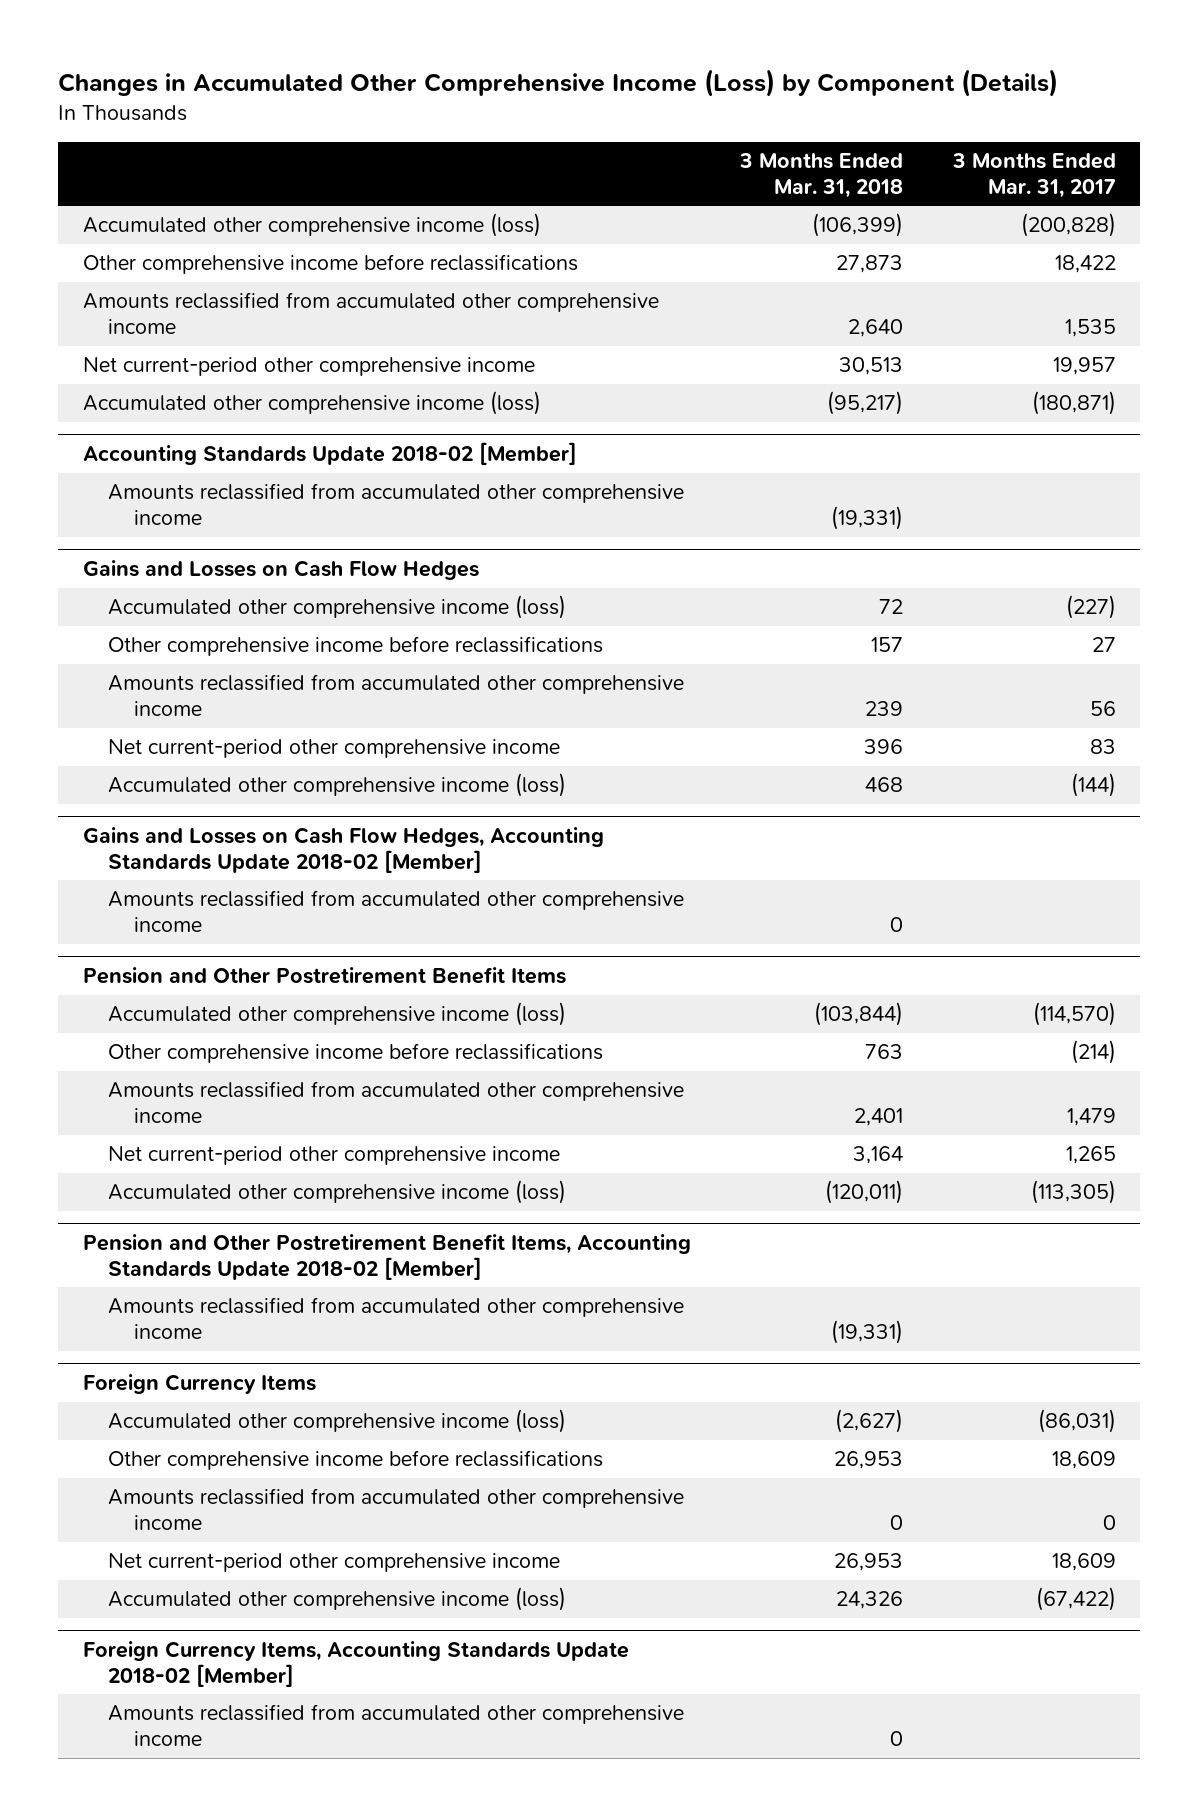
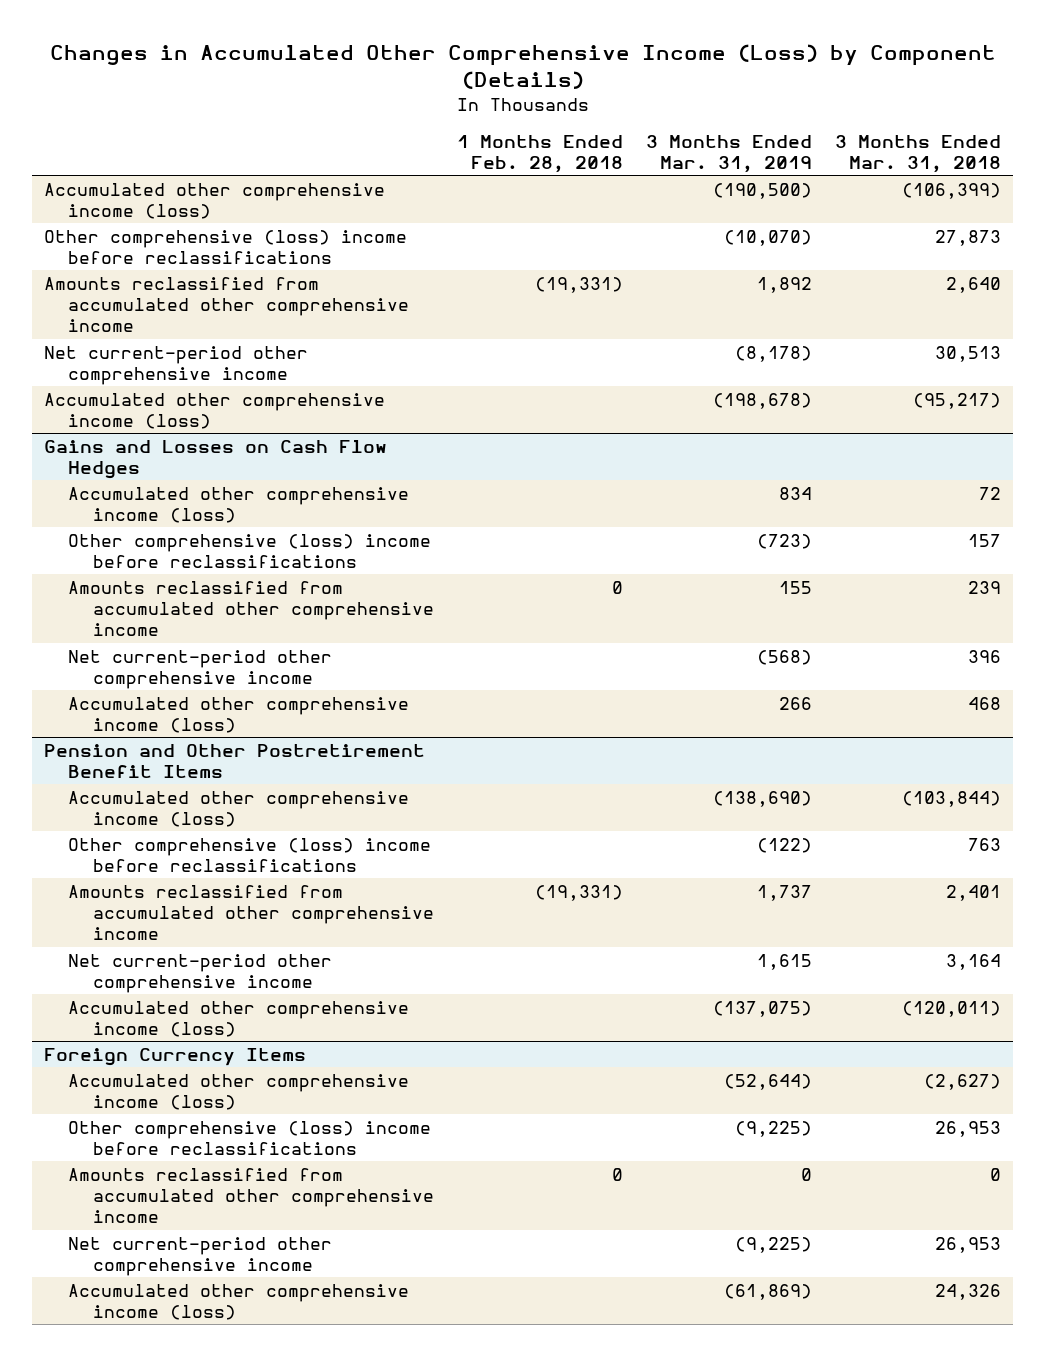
- | 3 Months Ended Mar. 31, 2018 | 3 Months Ended Mar. 31, 2017
+ | 1 Months Ended Feb. 28, 2018 | 3 Months Ended Mar. 31, 2019 | 3 Months Ended Mar. 31, 2018
- Other comprehensive income before reclassifications | 27,873 | 18,422
+ Other comprehensive (loss) income before reclassifications | | (10,070) | 27,873
- Accounting Standards Update 2018-02 [Member]
- Amounts reclassified from accumulated other comprehensive income | (19,331) |
@ Gains and Losses on Cash Flow Hedges
- Other comprehensive income before reclassifications | 157 | 27
+ Other comprehensive (loss) income before reclassifications | | (723) | 157
- Gains and Losses on Cash Flow Hedges, Accounting Standards Update 2018-02 [Member]
- Amounts reclassified from accumulated other comprehensive income | 0 |
@ Pension and Other Postretirement Benefit Items
- Other comprehensive income before reclassifications | 763 | (214)
+ Other comprehensive (loss) income before reclassifications | | (122) | 763
- Pension and Other Postretirement Benefit Items, Accounting Standards Update 2018-02 [Member]
- Amounts reclassified from accumulated other comprehensive income | (19,331) |
@ Foreign Currency Items
- Other comprehensive income before reclassifications | 26,953 | 18,609
+ Other comprehensive (loss) income before reclassifications | | (9,225) | 26,953
- Foreign Currency Items, Accounting Standards Update 2018-02 [Member]
- Amounts reclassified from accumulated other comprehensive income | 0 |

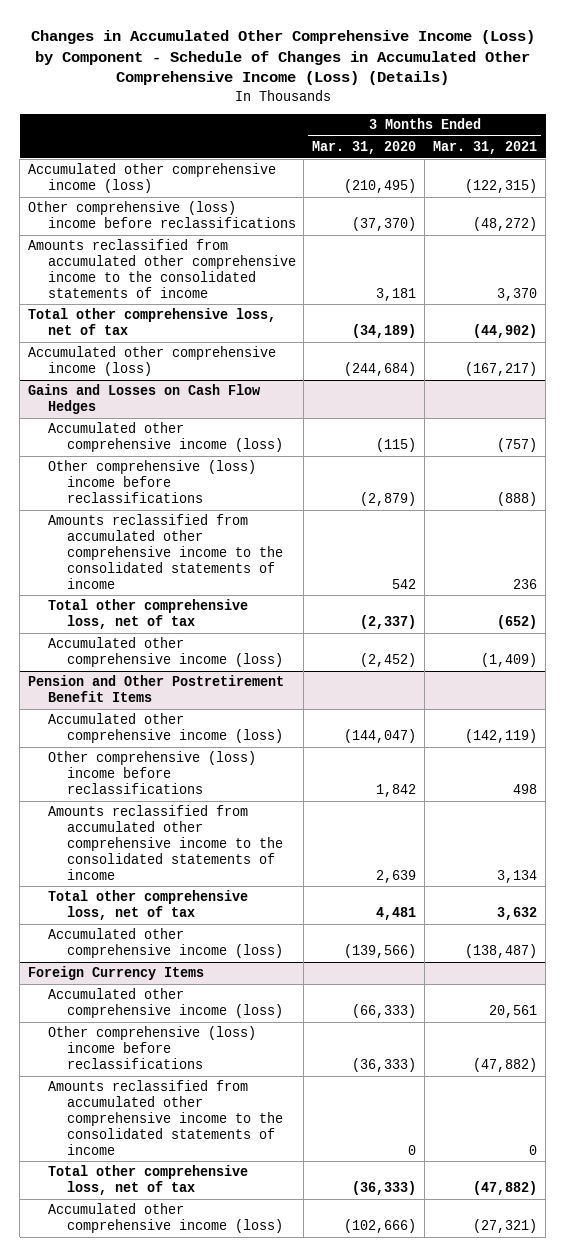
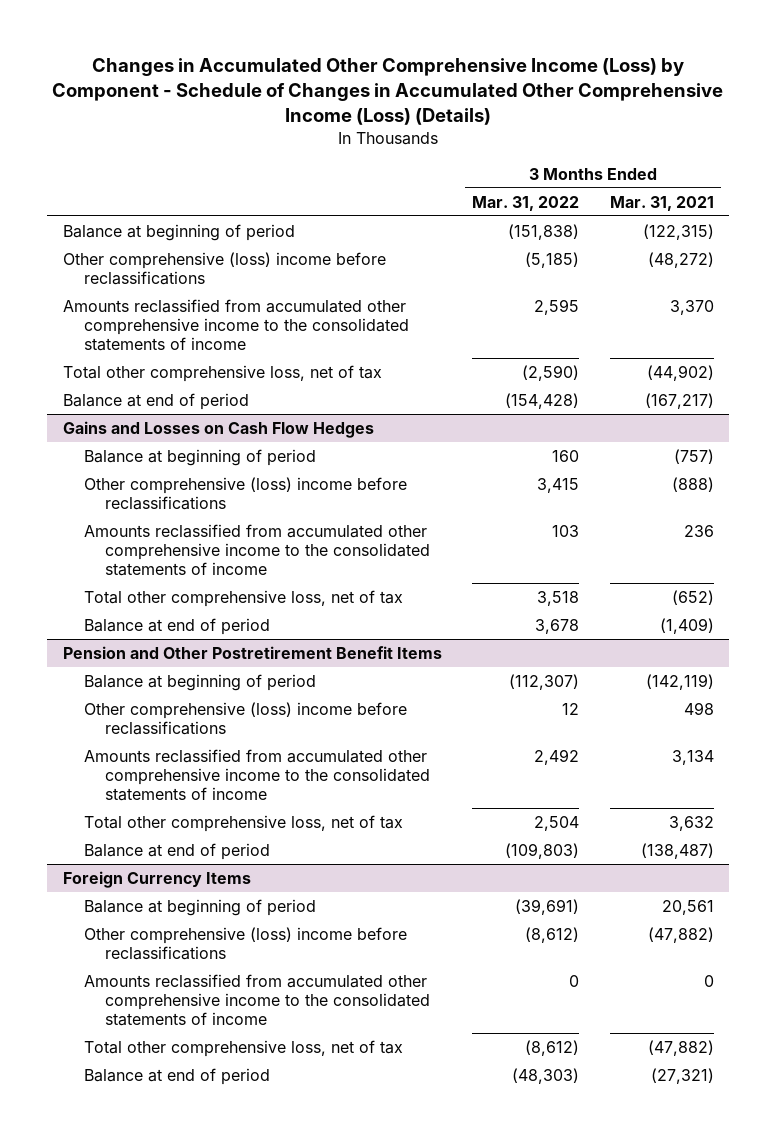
- | 3 Months Ended Mar. 31, 2020 | 3 Months Ended Mar. 31, 2021
+ | 3 Months Ended Mar. 31, 2022 | 3 Months Ended Mar. 31, 2021
- Accumulated other comprehensive income (loss) | (210,495) | (122,315)
+ Balance at beginning of period | (151,838) | (122,315)
- Accumulated other comprehensive income (loss) | (244,684) | (167,217)
+ Balance at end of period | (154,428) | (167,217)
@ Gains and Losses on Cash Flow Hedges
- Accumulated other comprehensive income (loss) | (115) | (757)
+ Balance at beginning of period | 160 | (757)
- Accumulated other comprehensive income (loss) | (2,452) | (1,409)
+ Balance at end of period | 3,678 | (1,409)
@ Pension and Other Postretirement Benefit Items
- Accumulated other comprehensive income (loss) | (144,047) | (142,119)
+ Balance at beginning of period | (112,307) | (142,119)
- Accumulated other comprehensive income (loss) | (139,566) | (138,487)
+ Balance at end of period | (109,803) | (138,487)
@ Foreign Currency Items
- Accumulated other comprehensive income (loss) | (66,333) | 20,561
+ Balance at beginning of period | (39,691) | 20,561
- Accumulated other comprehensive income (loss) | (102,666) | (27,321)
+ Balance at end of period | (48,303) | (27,321)

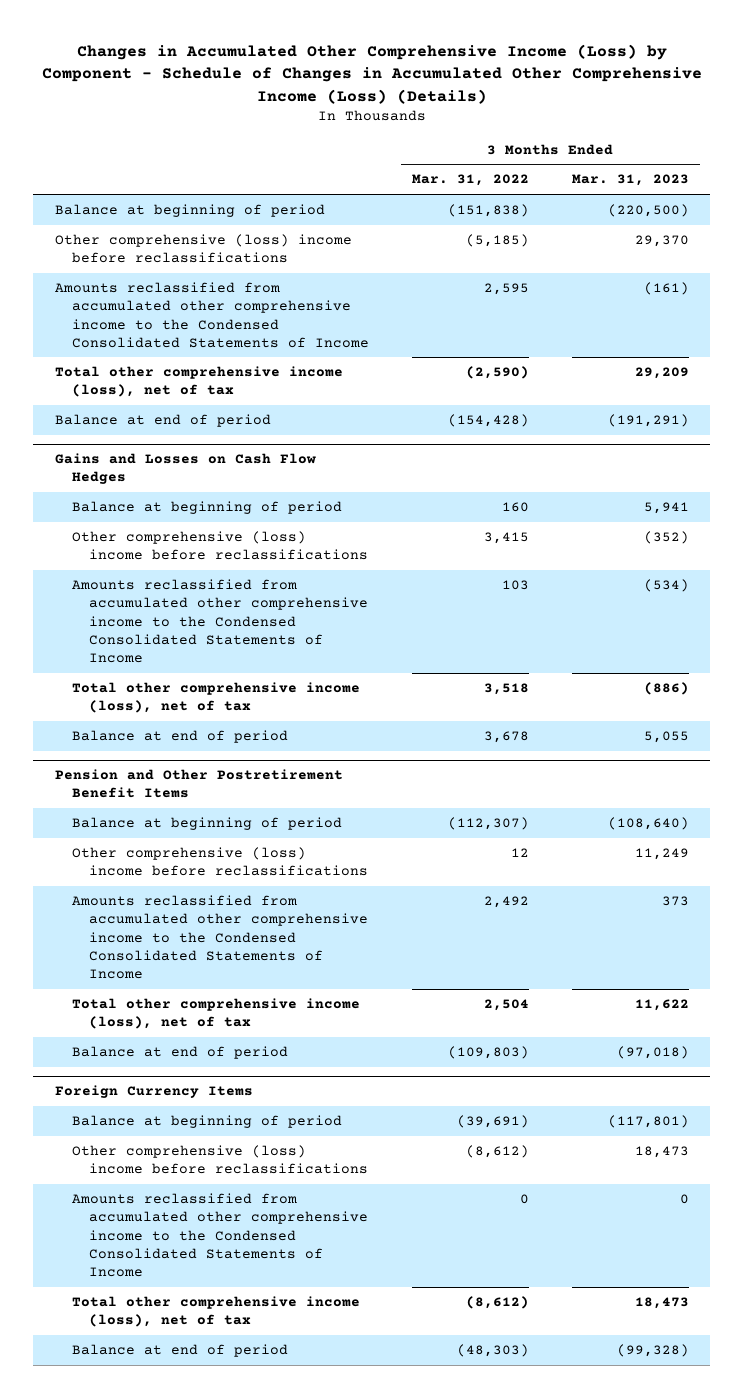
- | 3 Months Ended Mar. 31, 2022 | 3 Months Ended Mar. 31, 2021
+ | 3 Months Ended Mar. 31, 2022 | 3 Months Ended Mar. 31, 2023
- Amounts reclassified from accumulated other comprehensive income to the consolidated statements of income | 2,595 | 3,370
- Total other comprehensive loss, net of tax | (2,590) | (44,902)
+ Amounts reclassified from accumulated other comprehensive income to the Condensed Consolidated Statements of Income | 2,595 | (161)
+ Total other comprehensive income (loss), net of tax | (2,590) | 29,209
@ Gains and Losses on Cash Flow Hedges
- Amounts reclassified from accumulated other comprehensive income to the consolidated statements of income | 103 | 236
- Total other comprehensive loss, net of tax | 3,518 | (652)
+ Amounts reclassified from accumulated other comprehensive income to the Condensed Consolidated Statements of Income | 103 | (534)
+ Total other comprehensive income (loss), net of tax | 3,518 | (886)
@ Pension and Other Postretirement Benefit Items
- Amounts reclassified from accumulated other comprehensive income to the consolidated statements of income | 2,492 | 3,134
- Total other comprehensive loss, net of tax | 2,504 | 3,632
+ Amounts reclassified from accumulated other comprehensive income to the Condensed Consolidated Statements of Income | 2,492 | 373
+ Total other comprehensive income (loss), net of tax | 2,504 | 11,622
@ Foreign Currency Items
- Amounts reclassified from accumulated other comprehensive income to the consolidated statements of income | 0 | 0
- Total other comprehensive loss, net of tax | (8,612) | (47,882)
+ Amounts reclassified from accumulated other comprehensive income to the Condensed Consolidated Statements of Income | 0 | 0
+ Total other comprehensive income (loss), net of tax | (8,612) | 18,473

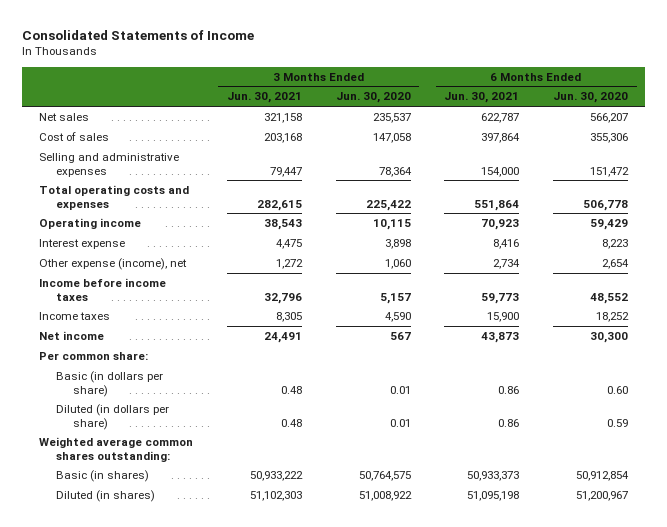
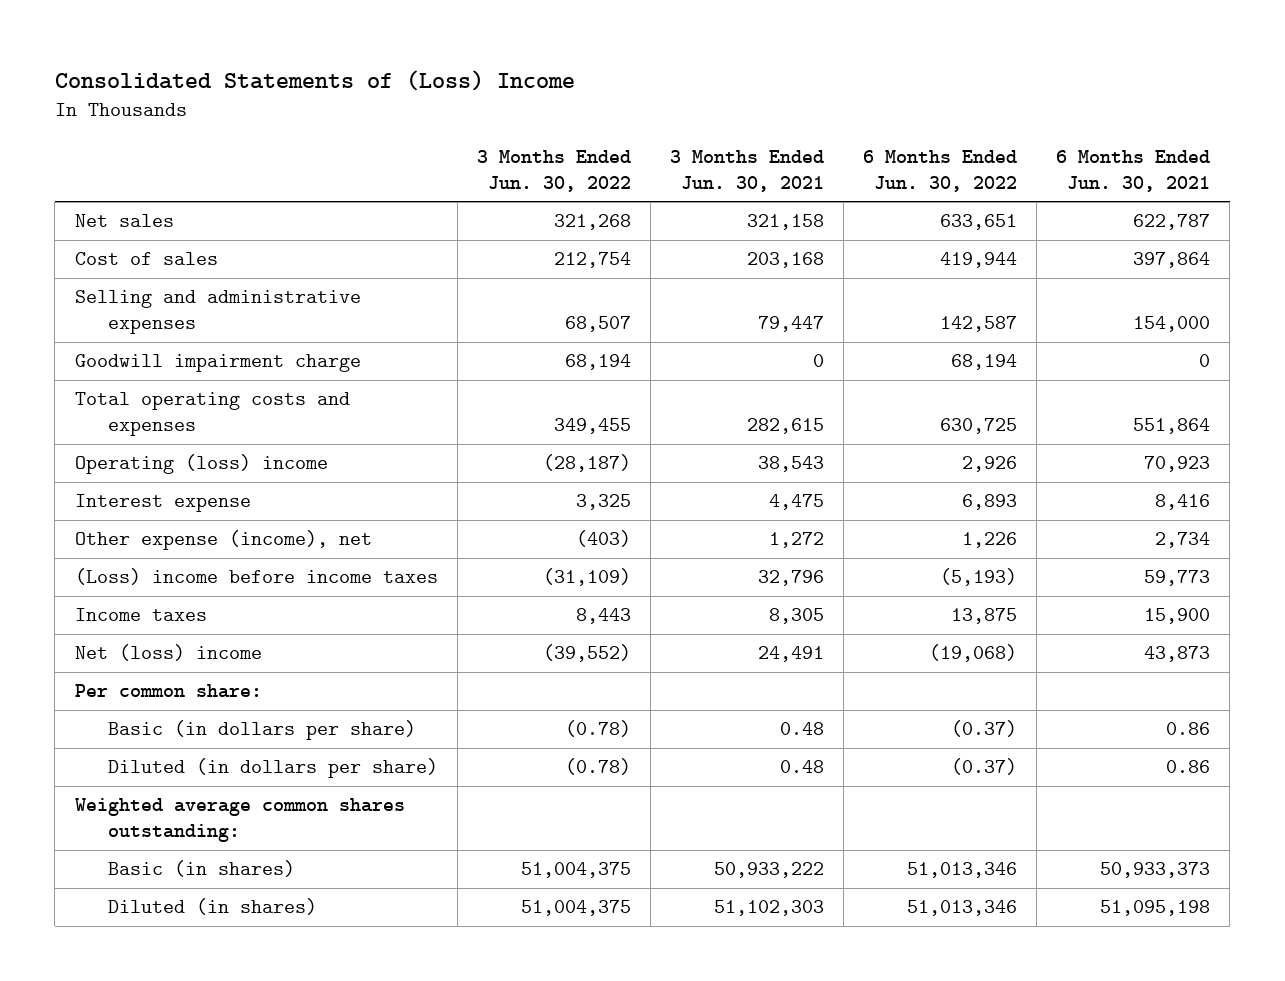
- Consolidated Statements of Income
+ Consolidated Statements of (Loss) Income
- | 3 Months Ended Jun. 30, 2021 | 3 Months Ended Jun. 30, 2020 | 6 Months Ended Jun. 30, 2021 | 6 Months Ended Jun. 30, 2020
+ | 3 Months Ended Jun. 30, 2022 | 3 Months Ended Jun. 30, 2021 | 6 Months Ended Jun. 30, 2022 | 6 Months Ended Jun. 30, 2021
+ Goodwill impairment charge | 68,194 | 0 | 68,194 | 0
- Operating income | 38,543 | 10,115 | 70,923 | 59,429
+ Operating (loss) income | (28,187) | 38,543 | 2,926 | 70,923
- Income before income taxes | 32,796 | 5,157 | 59,773 | 48,552
+ (Loss) income before income taxes | (31,109) | 32,796 | (5,193) | 59,773
- Net income | 24,491 | 567 | 43,873 | 30,300
+ Net (loss) income | (39,552) | 24,491 | (19,068) | 43,873

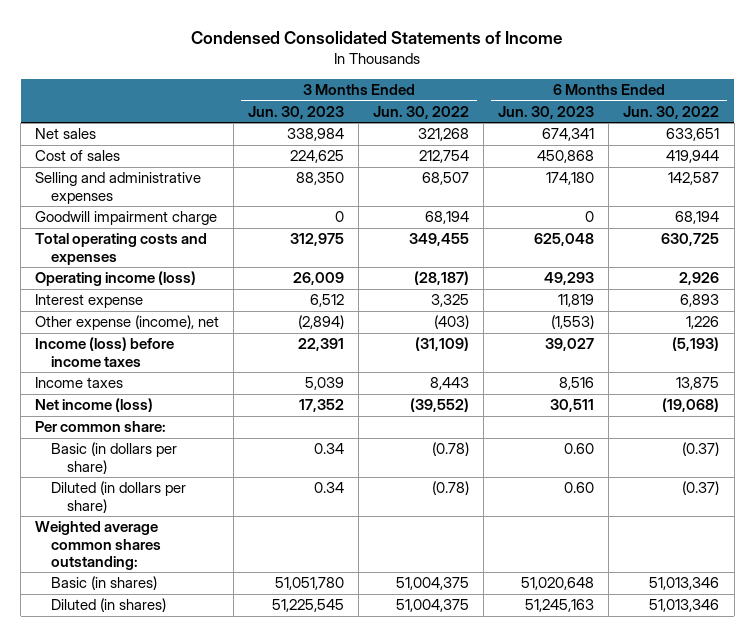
- Consolidated Statements of (Loss) Income
+ Condensed Consolidated Statements of Income
- | 3 Months Ended Jun. 30, 2022 | 3 Months Ended Jun. 30, 2021 | 6 Months Ended Jun. 30, 2022 | 6 Months Ended Jun. 30, 2021
+ | 3 Months Ended Jun. 30, 2023 | 3 Months Ended Jun. 30, 2022 | 6 Months Ended Jun. 30, 2023 | 6 Months Ended Jun. 30, 2022
- Operating (loss) income | (28,187) | 38,543 | 2,926 | 70,923
+ Operating income (loss) | 26,009 | (28,187) | 49,293 | 2,926
- (Loss) income before income taxes | (31,109) | 32,796 | (5,193) | 59,773
+ Income (loss) before income taxes | 22,391 | (31,109) | 39,027 | (5,193)
- Net (loss) income | (39,552) | 24,491 | (19,068) | 43,873
+ Net income (loss) | 17,352 | (39,552) | 30,511 | (19,068)

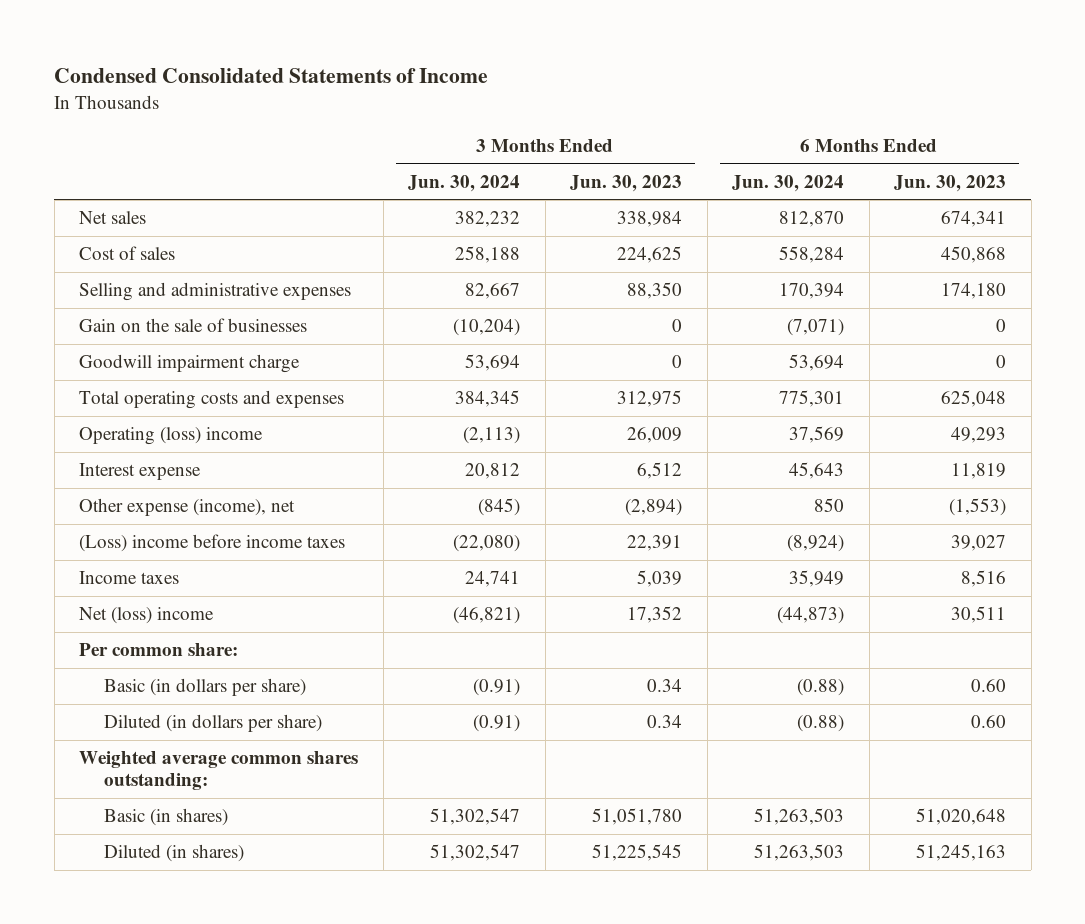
- | 3 Months Ended Jun. 30, 2023 | 3 Months Ended Jun. 30, 2022 | 6 Months Ended Jun. 30, 2023 | 6 Months Ended Jun. 30, 2022
+ | 3 Months Ended Jun. 30, 2024 | 3 Months Ended Jun. 30, 2023 | 6 Months Ended Jun. 30, 2024 | 6 Months Ended Jun. 30, 2023
+ Gain on the sale of businesses | (10,204) | 0 | (7,071) | 0
- Operating income (loss) | 26,009 | (28,187) | 49,293 | 2,926
+ Operating (loss) income | (2,113) | 26,009 | 37,569 | 49,293
- Income (loss) before income taxes | 22,391 | (31,109) | 39,027 | (5,193)
+ (Loss) income before income taxes | (22,080) | 22,391 | (8,924) | 39,027
- Net income (loss) | 17,352 | (39,552) | 30,511 | (19,068)
+ Net (loss) income | (46,821) | 17,352 | (44,873) | 30,511

